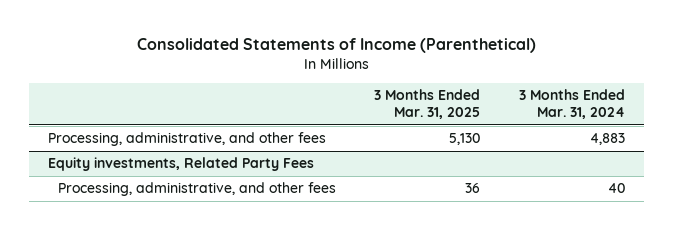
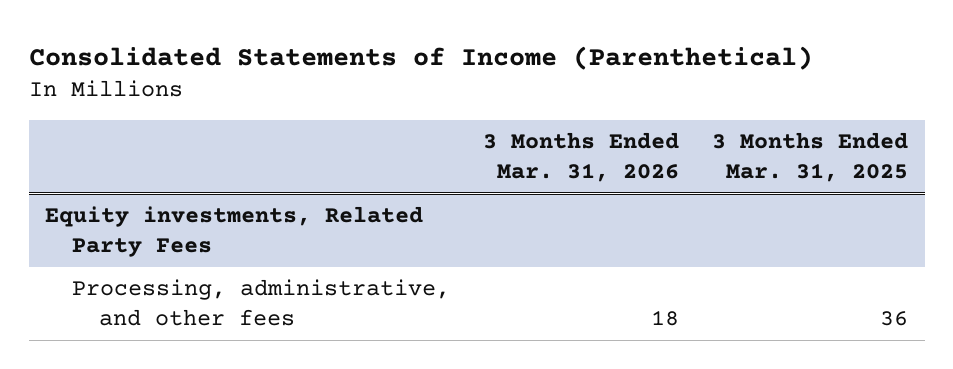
- | 3 Months Ended Mar. 31, 2025 | 3 Months Ended Mar. 31, 2024
+ | 3 Months Ended Mar. 31, 2026 | 3 Months Ended Mar. 31, 2025
- Processing, administrative, and other fees | 5,130 | 4,883

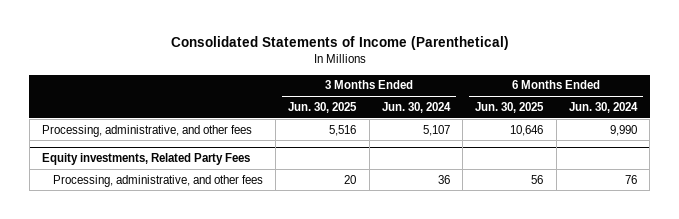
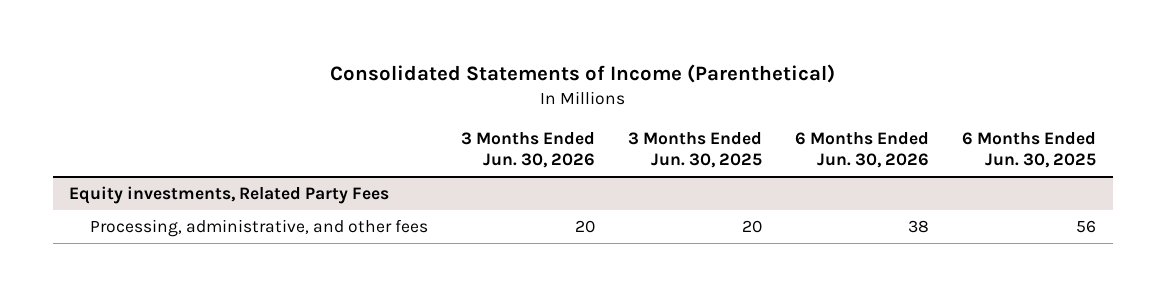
- | 3 Months Ended Jun. 30, 2025 | 3 Months Ended Jun. 30, 2024 | 6 Months Ended Jun. 30, 2025 | 6 Months Ended Jun. 30, 2024
+ | 3 Months Ended Jun. 30, 2026 | 3 Months Ended Jun. 30, 2025 | 6 Months Ended Jun. 30, 2026 | 6 Months Ended Jun. 30, 2025
- Processing, administrative, and other fees | 5,516 | 5,107 | 10,646 | 9,990

